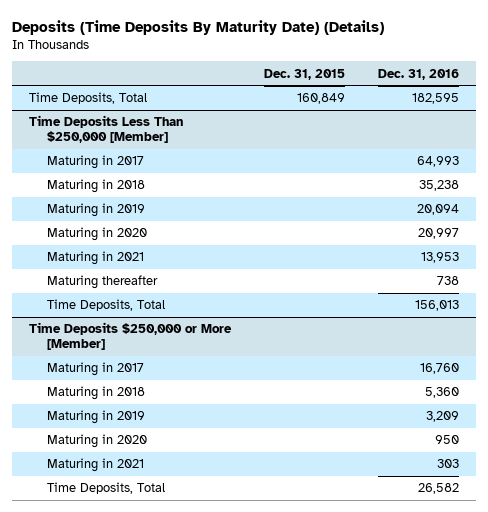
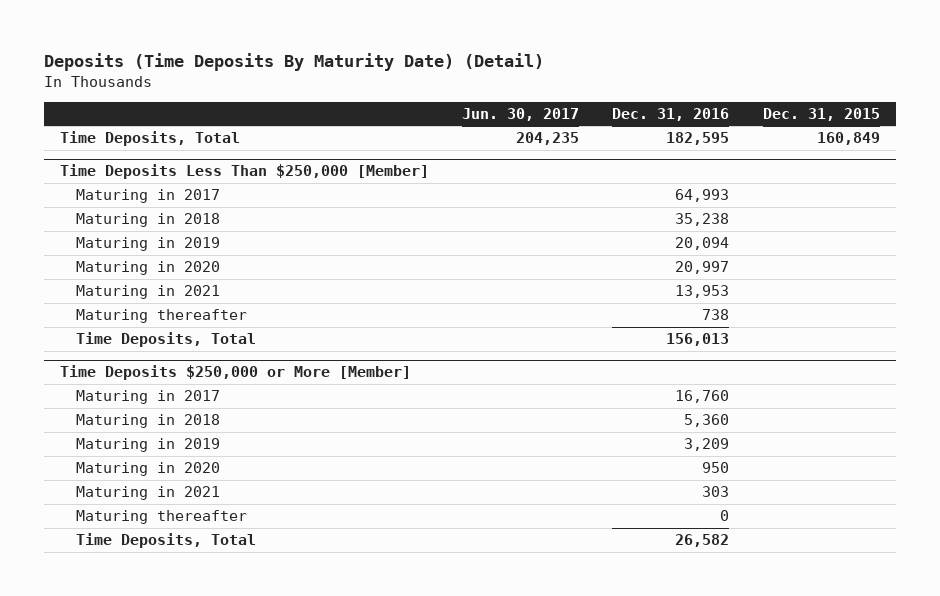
- Deposits (Time Deposits By Maturity Date) (Details)
+ Deposits (Time Deposits By Maturity Date) (Detail)
- | Dec. 31, 2015 | Dec. 31, 2016
+ | Jun. 30, 2017 | Dec. 31, 2016 | Dec. 31, 2015
@ Time Deposits $250,000 or More [Member]
+ Maturing thereafter | | 0 |

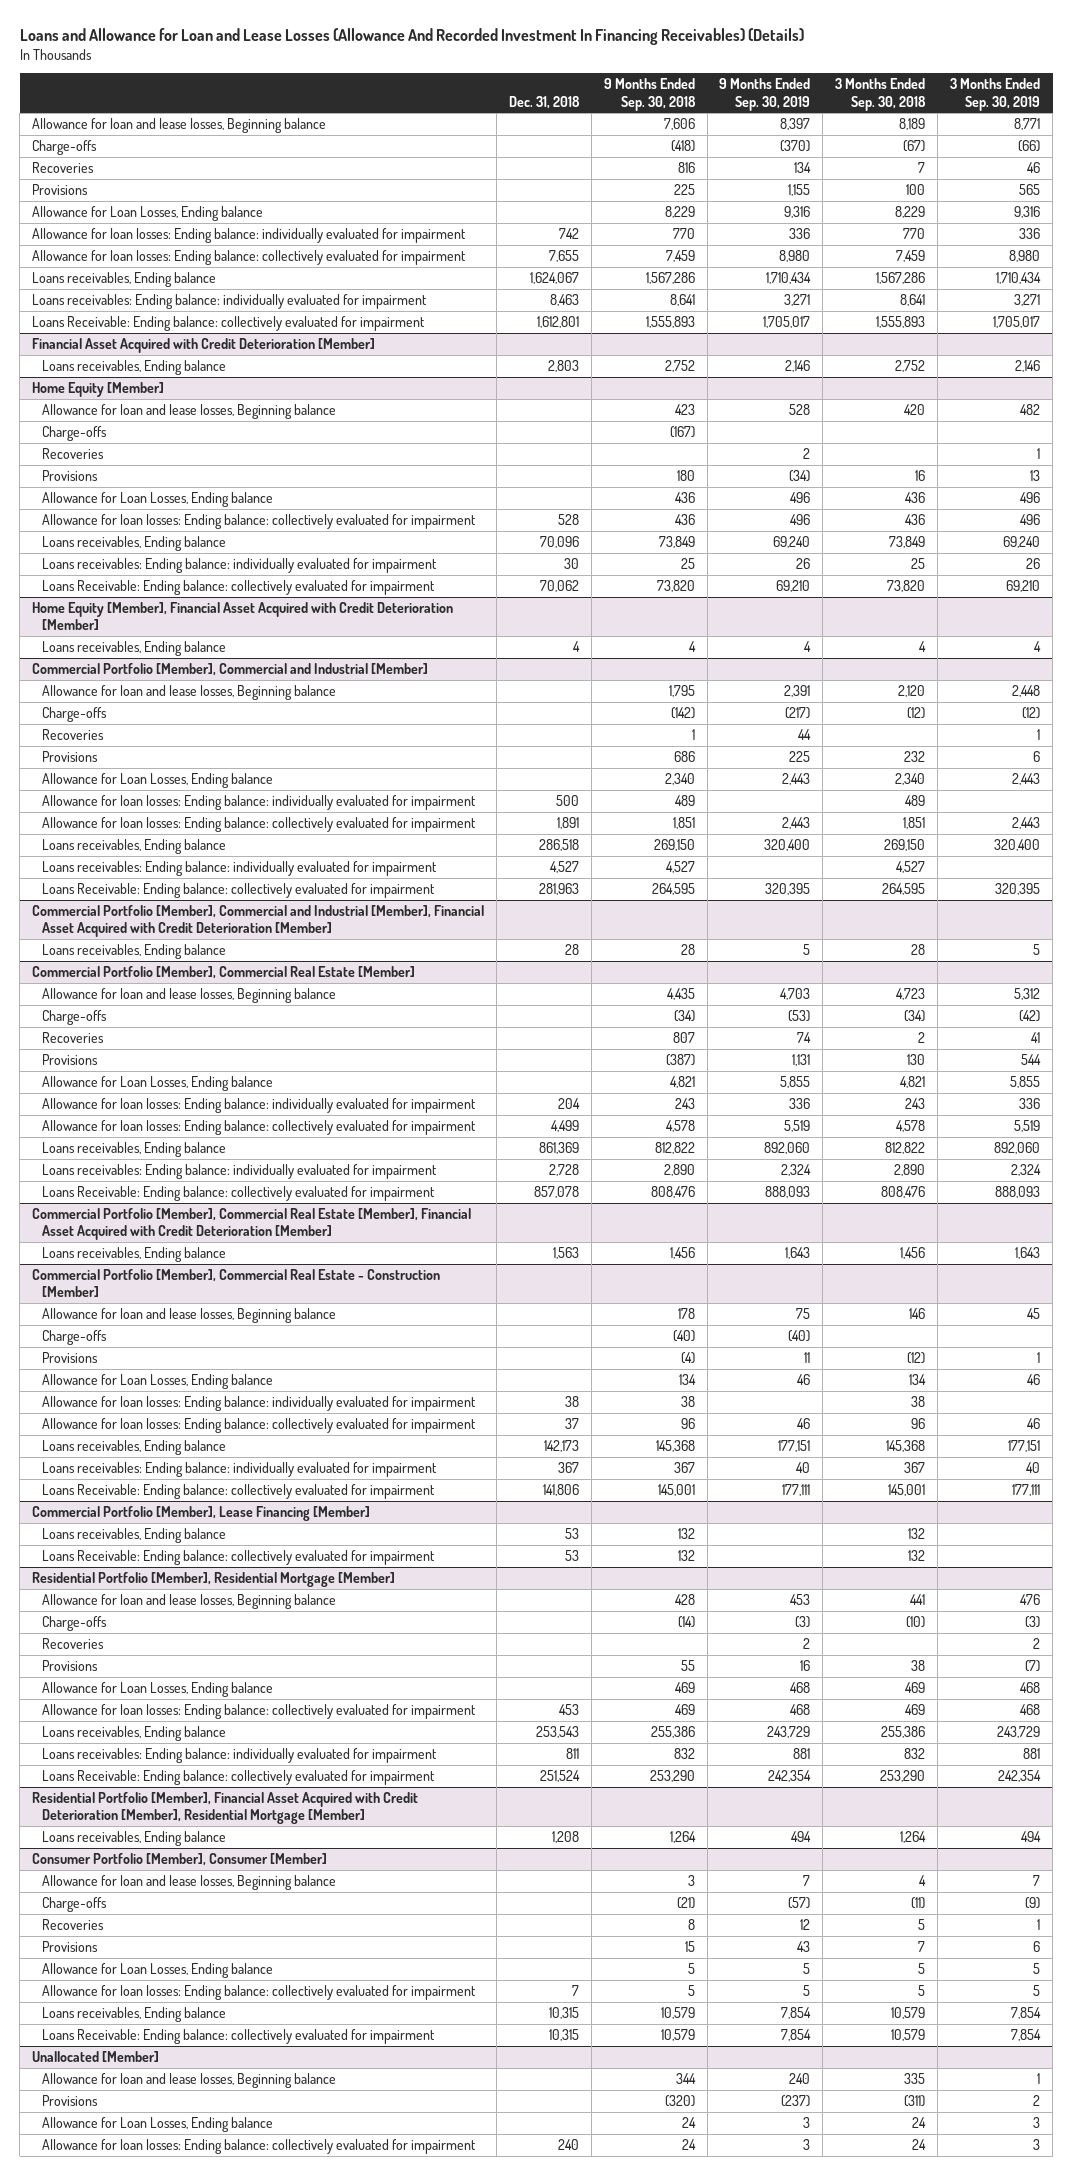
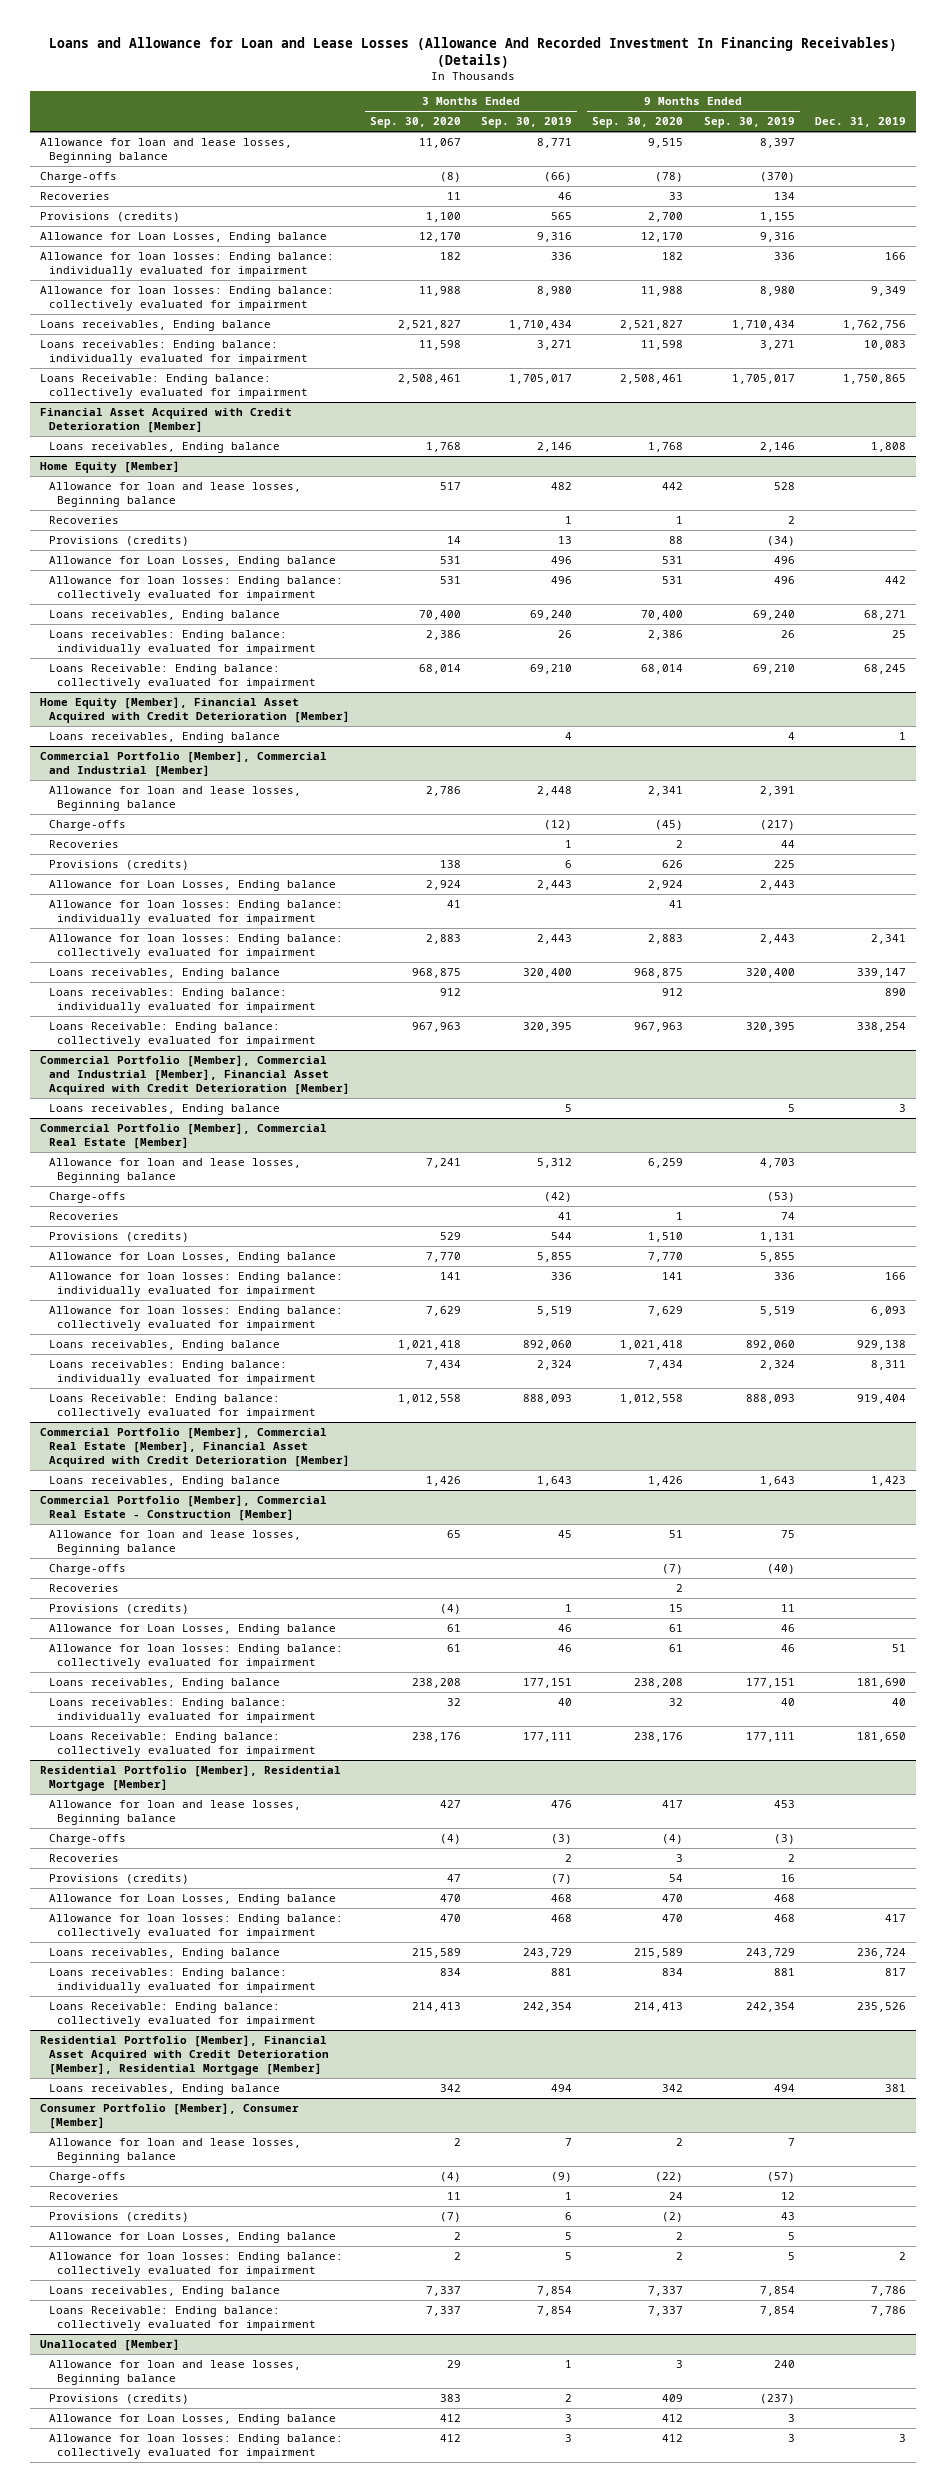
- | Dec. 31, 2018 | 9 Months Ended Sep. 30, 2018 | 9 Months Ended Sep. 30, 2019 | 3 Months Ended Sep. 30, 2018 | 3 Months Ended Sep. 30, 2019
+ | 3 Months Ended Sep. 30, 2020 | 3 Months Ended Sep. 30, 2019 | 9 Months Ended Sep. 30, 2020 | 9 Months Ended Sep. 30, 2019 | Dec. 31, 2019
- Provisions | | 225 | 1,155 | 100 | 565
+ Provisions (credits) | 1,100 | 565 | 2,700 | 1,155 |
@ Home Equity [Member]
- Charge-offs | | (167) | | |
- Provisions | | 180 | (34) | 16 | 13
+ Provisions (credits) | 14 | 13 | 88 | (34) |
@ Commercial Portfolio [Member], Commercial and Industrial [Member]
- Provisions | | 686 | 225 | 232 | 6
+ Provisions (credits) | 138 | 6 | 626 | 225 |
@ Commercial Portfolio [Member], Commercial Real Estate [Member]
- Provisions | | (387) | 1,131 | 130 | 544
+ Provisions (credits) | 529 | 544 | 1,510 | 1,131 |
@ Commercial Portfolio [Member], Commercial Real Estate - Construction [Member]
- Provisions | | (4) | 11 | (12) | 1
+ Recoveries | | | 2 | |
+ Provisions (credits) | (4) | 1 | 15 | 11 |
- Allowance for loan losses: Ending balance: individually evaluated for impairment | 38 | 38 | | 38 |
- Commercial Portfolio [Member], Lease Financing [Member]
- Loans receivables, Ending balance | 53 | 132 | | 132 |
- Loans Receivable: Ending balance: collectively evaluated for impairment | 53 | 132 | | 132 |
@ Residential Portfolio [Member], Residential Mortgage [Member]
- Provisions | | 55 | 16 | 38 | (7)
+ Provisions (credits) | 47 | (7) | 54 | 16 |
@ Consumer Portfolio [Member], Consumer [Member]
- Provisions | | 15 | 43 | 7 | 6
+ Provisions (credits) | (7) | 6 | (2) | 43 |
@ Unallocated [Member]
- Provisions | | (320) | (237) | (311) | 2
+ Provisions (credits) | 383 | 2 | 409 | (237) |

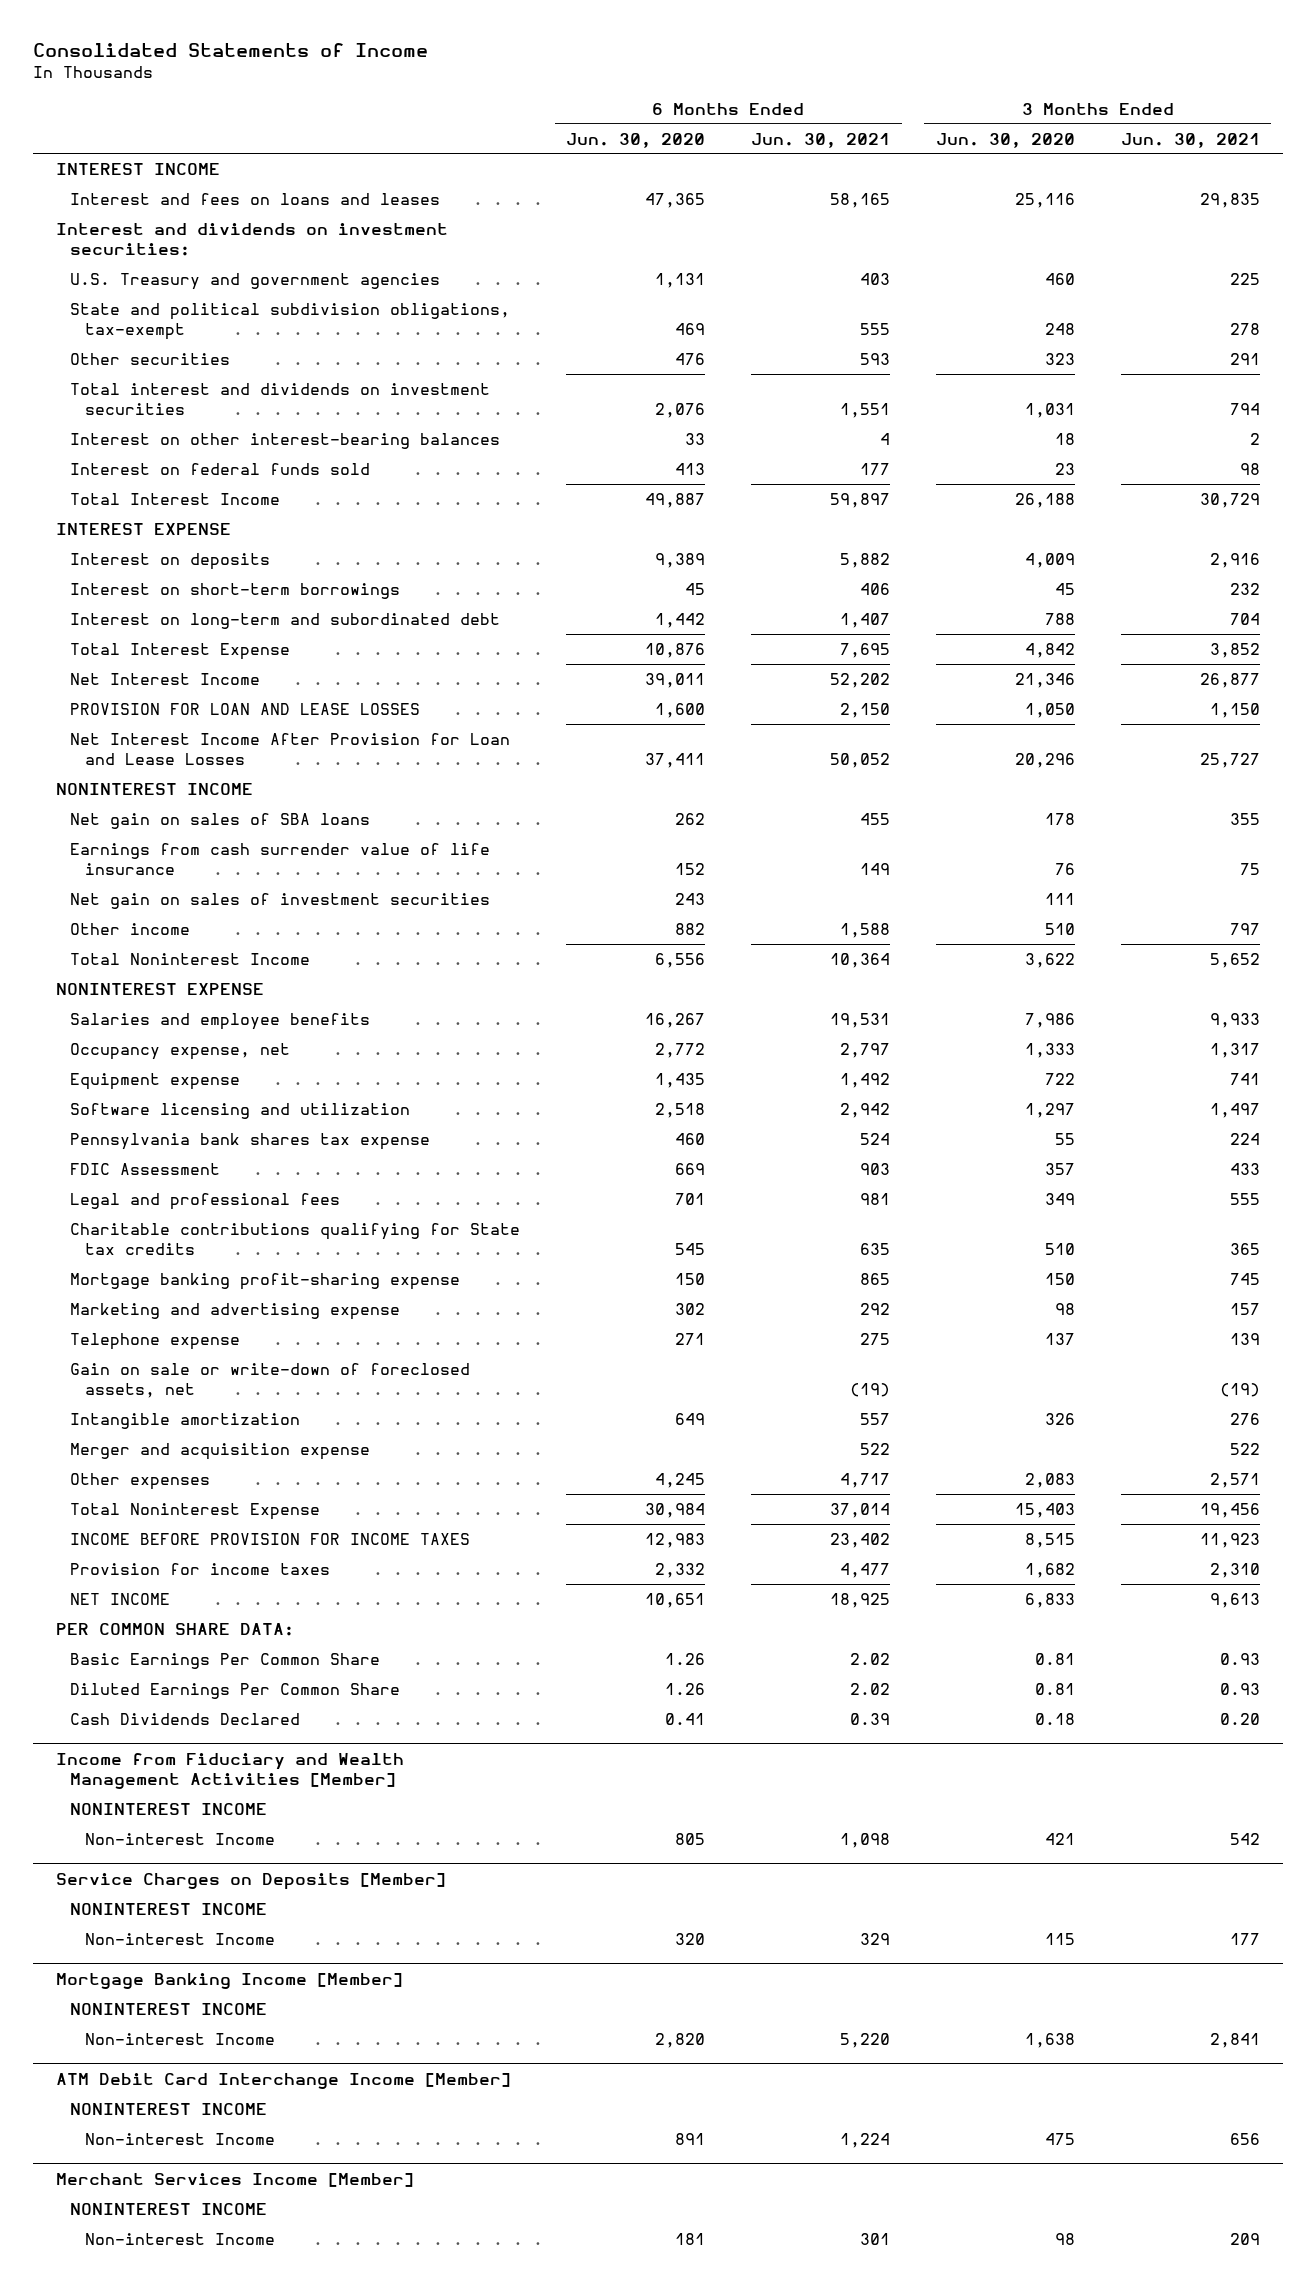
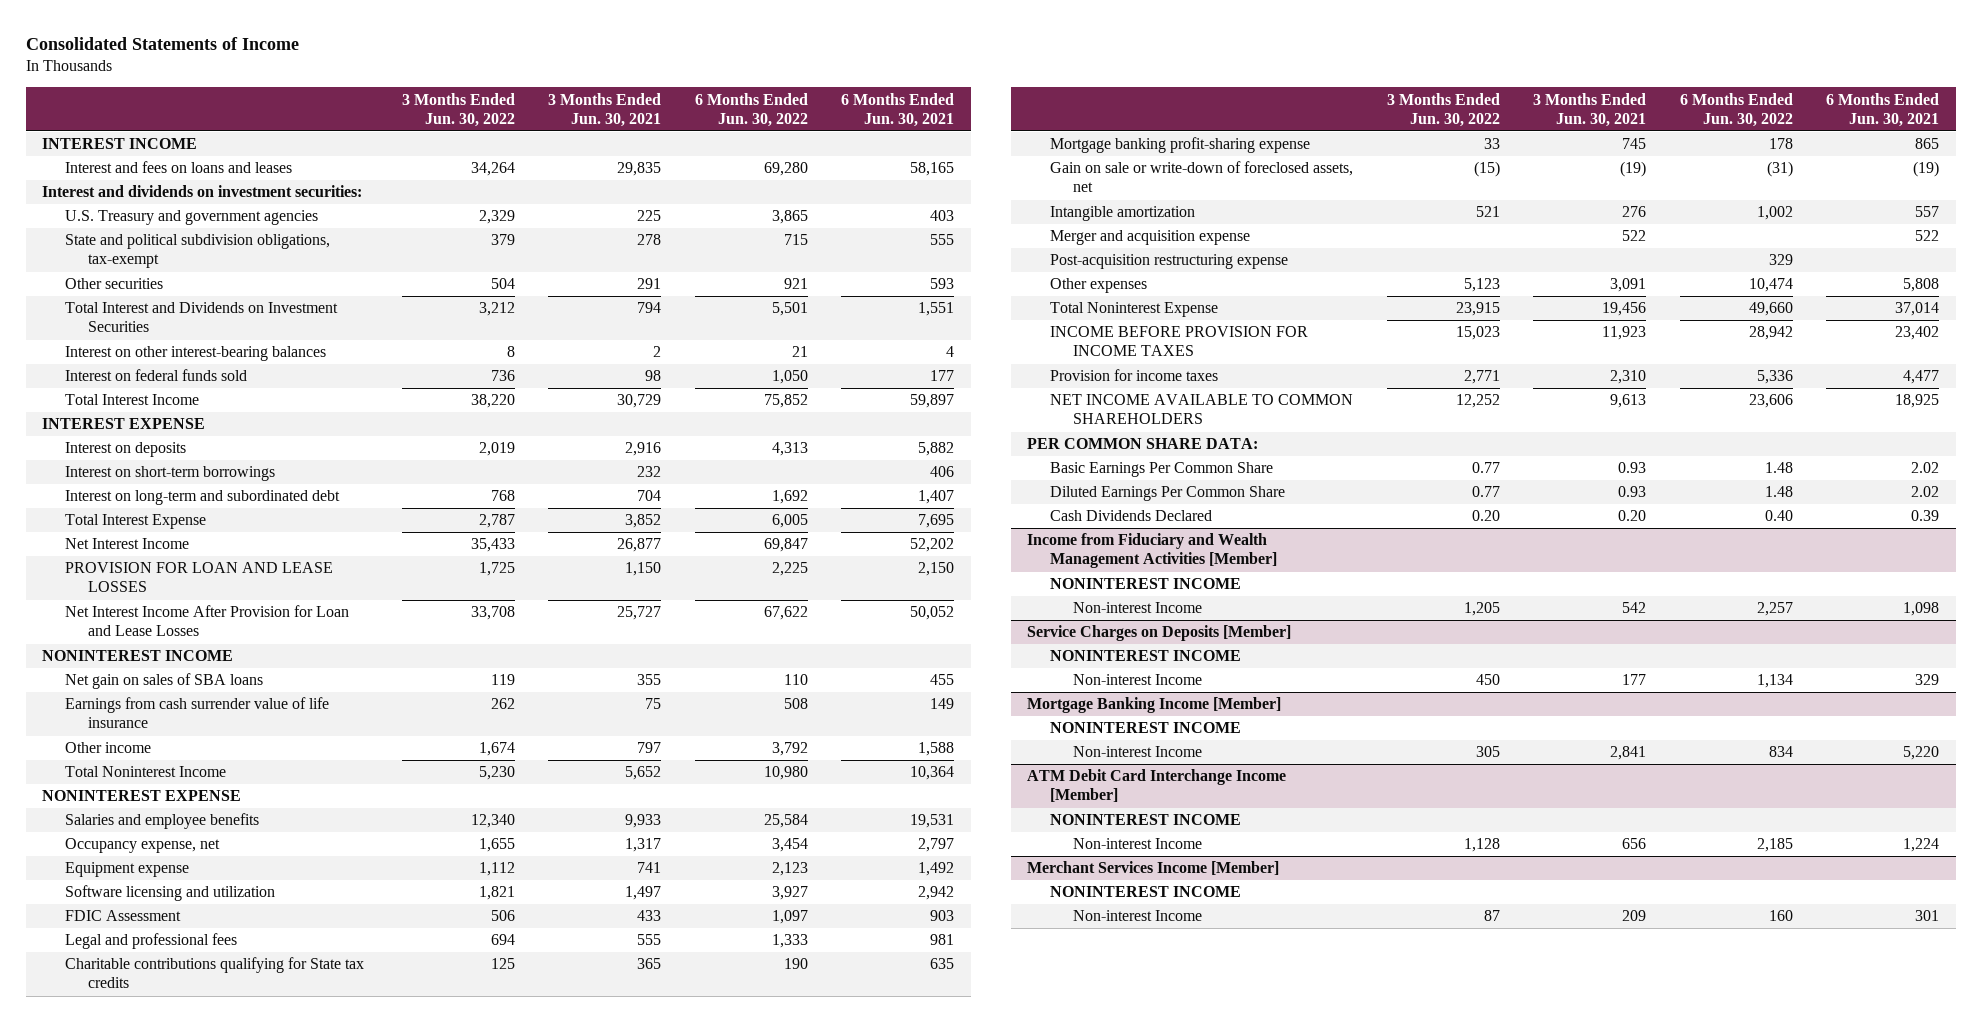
- | 6 Months Ended Jun. 30, 2020 | 6 Months Ended Jun. 30, 2021 | 3 Months Ended Jun. 30, 2020 | 3 Months Ended Jun. 30, 2021
+ | 3 Months Ended Jun. 30, 2022 | 3 Months Ended Jun. 30, 2021 | 6 Months Ended Jun. 30, 2022 | 6 Months Ended Jun. 30, 2021
- Total interest and dividends on investment securities | 2,076 | 1,551 | 1,031 | 794
+ Total Interest and Dividends on Investment Securities | 3,212 | 794 | 5,501 | 1,551
- Net gain on sales of investment securities | 243 | | 111 |
- Pennsylvania bank shares tax expense | 460 | 524 | 55 | 224
- Marketing and advertising expense | 302 | 292 | 98 | 157
- Telephone expense | 271 | 275 | 137 | 139
- Other expenses | 4,245 | 4,717 | 2,083 | 2,571
+ Post-acquisition restructuring expense | | | 329 |
+ Other expenses | 5,123 | 3,091 | 10,474 | 5,808
- NET INCOME | 10,651 | 18,925 | 6,833 | 9,613
+ NET INCOME AVAILABLE TO COMMON SHAREHOLDERS | 12,252 | 9,613 | 23,606 | 18,925

